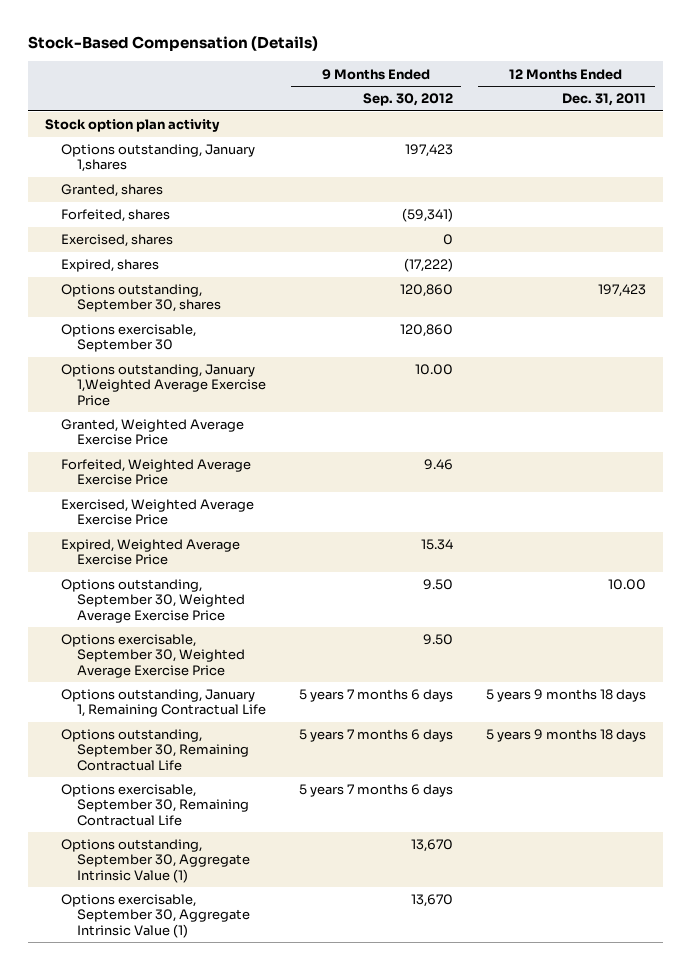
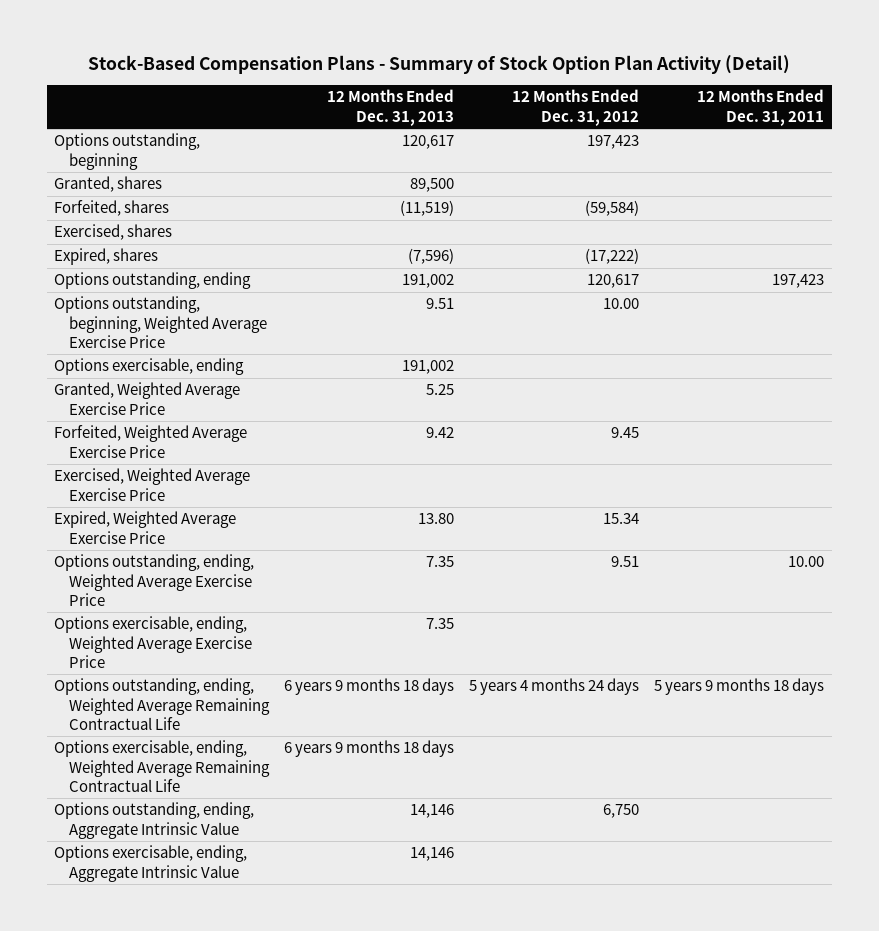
- Stock-Based Compensation (Details)
+ Stock-Based Compensation Plans - Summary of Stock Option Plan Activity (Detail)
- | 9 Months Ended Sep. 30, 2012 | 12 Months Ended Dec. 31, 2011
+ | 12 Months Ended Dec. 31, 2013 | 12 Months Ended Dec. 31, 2012 | 12 Months Ended Dec. 31, 2011
- Stock option plan activity
- Options outstanding, January 1,shares | 197,423 |
+ Options outstanding, beginning | 120,617 | 197,423 |
- Options outstanding, September 30, shares | 120,860 | 197,423
- Options exercisable, September 30 | 120,860 |
- Options outstanding, January 1,Weighted Average Exercise Price | 10.00 |
+ Options outstanding, ending | 191,002 | 120,617 | 197,423
+ Options outstanding, beginning, Weighted Average Exercise Price | 9.51 | 10.00 |
+ Options exercisable, ending | 191,002 | |
- Options outstanding, September 30, Weighted Average Exercise Price | 9.50 | 10.00
- Options exercisable, September 30, Weighted Average Exercise Price | 9.50 |
- Options outstanding, January 1, Remaining Contractual Life | 5 years 7 months 6 days | 5 years 9 months 18 days
- Options outstanding, September 30, Remaining Contractual Life | 5 years 7 months 6 days | 5 years 9 months 18 days
- Options exercisable, September 30, Remaining Contractual Life | 5 years 7 months 6 days |
- Options outstanding, September 30, Aggregate Intrinsic Value (1) | 13,670 |
- Options exercisable, September 30, Aggregate Intrinsic Value (1) | 13,670 |
+ Options outstanding, ending, Weighted Average Exercise Price | 7.35 | 9.51 | 10.00
+ Options exercisable, ending, Weighted Average Exercise Price | 7.35 | |
+ Options outstanding, ending, Weighted Average Remaining Contractual Life | 6 years 9 months 18 days | 5 years 4 months 24 days | 5 years 9 months 18 days
+ Options exercisable, ending, Weighted Average Remaining Contractual Life | 6 years 9 months 18 days | |
+ Options outstanding, ending, Aggregate Intrinsic Value | 14,146 | 6,750 |
+ Options exercisable, ending, Aggregate Intrinsic Value | 14,146 | |

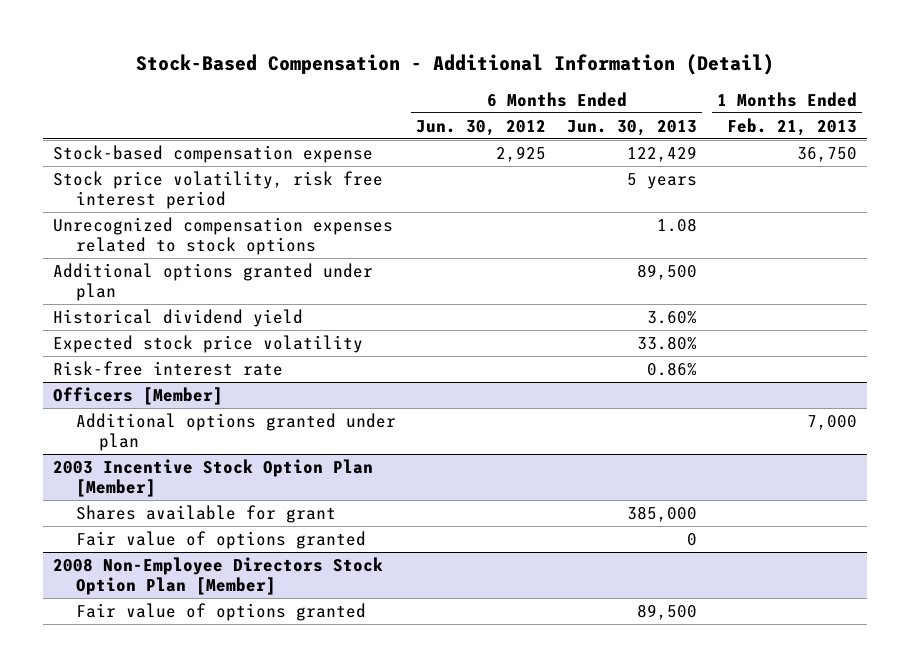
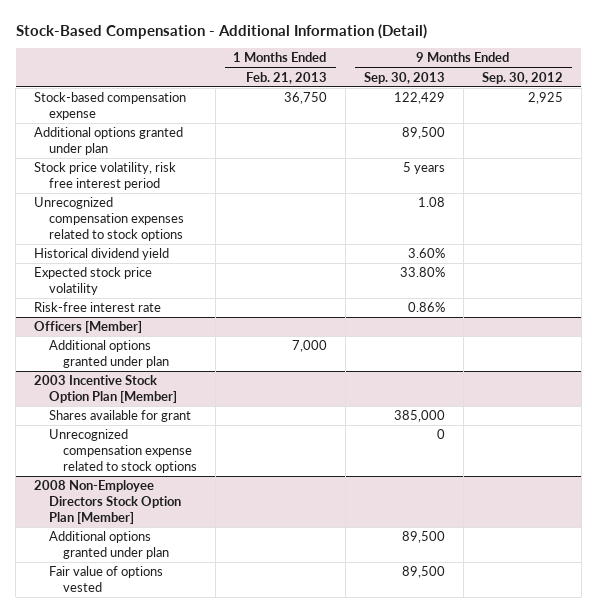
- | 6 Months Ended Jun. 30, 2012 | 6 Months Ended Jun. 30, 2013 | 1 Months Ended Feb. 21, 2013
+ | 1 Months Ended Feb. 21, 2013 | 9 Months Ended Sep. 30, 2013 | 9 Months Ended Sep. 30, 2012
moved up: Additional options granted under plan | | 89,500 |
@ 2003 Incentive Stock Option Plan [Member]
- Fair value of options granted | | 0 |
+ Unrecognized compensation expense related to stock options | | 0 |
@ 2008 Non-Employee Directors Stock Option Plan [Member]
- Fair value of options granted | | 89,500 |
+ Additional options granted under plan | | 89,500 |
+ Fair value of options vested | | 89,500 |

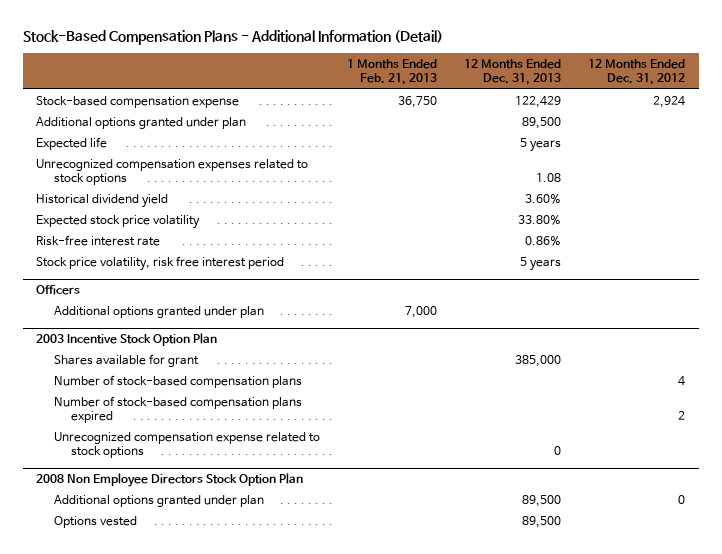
- Stock-Based Compensation - Additional Information (Detail)
+ Stock-Based Compensation Plans - Additional Information (Detail)
- | 1 Months Ended Feb. 21, 2013 | 9 Months Ended Sep. 30, 2013 | 9 Months Ended Sep. 30, 2012
+ | 1 Months Ended Feb. 21, 2013 | 12 Months Ended Dec. 31, 2013 | 12 Months Ended Dec. 31, 2012
+ Expected life | | 5 years |
- Officers [Member]
moved down: Stock price volatility, risk free interest period | | 5 years |
+ Officers
- 2003 Incentive Stock Option Plan [Member]
+ 2003 Incentive Stock Option Plan
+ Number of stock-based compensation plans | | | 4
+ Number of stock-based compensation plans expired | | | 2
- 2008 Non-Employee Directors Stock Option Plan [Member]
+ 2008 Non Employee Directors Stock Option Plan
- Fair value of options vested | | 89,500 |
+ Options vested | | 89,500 |

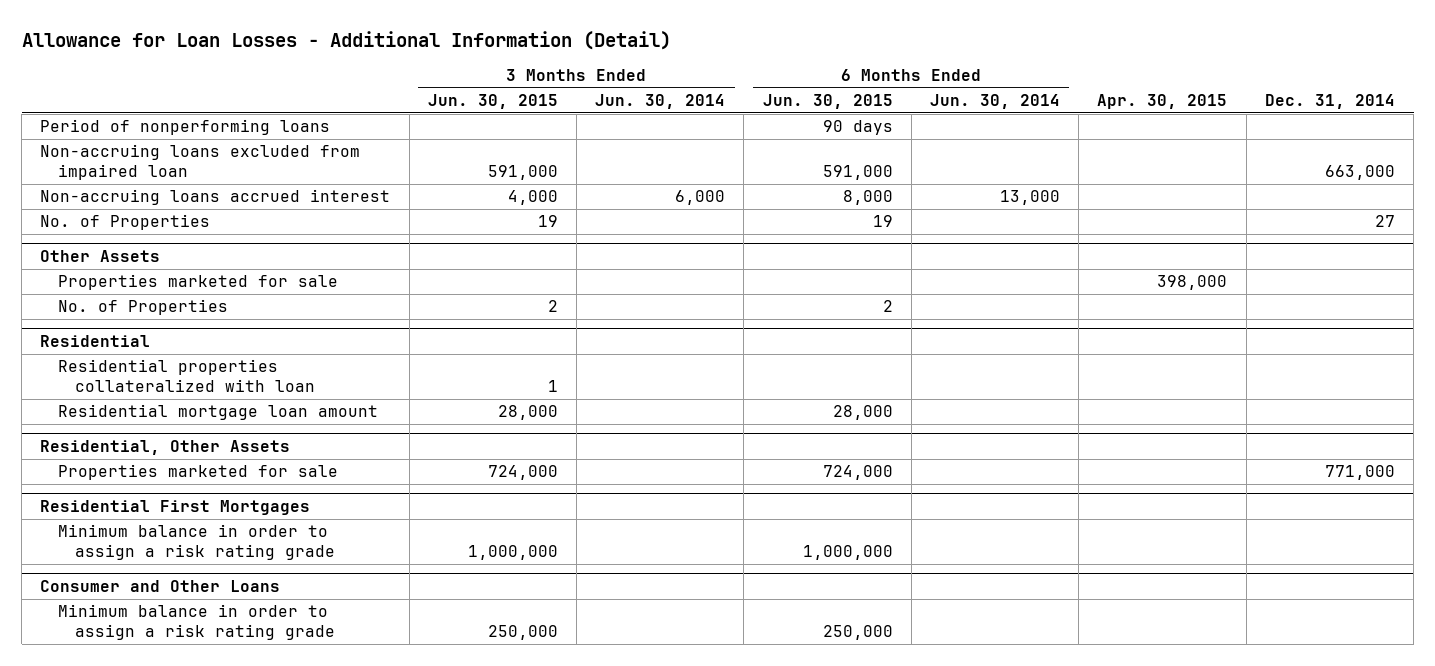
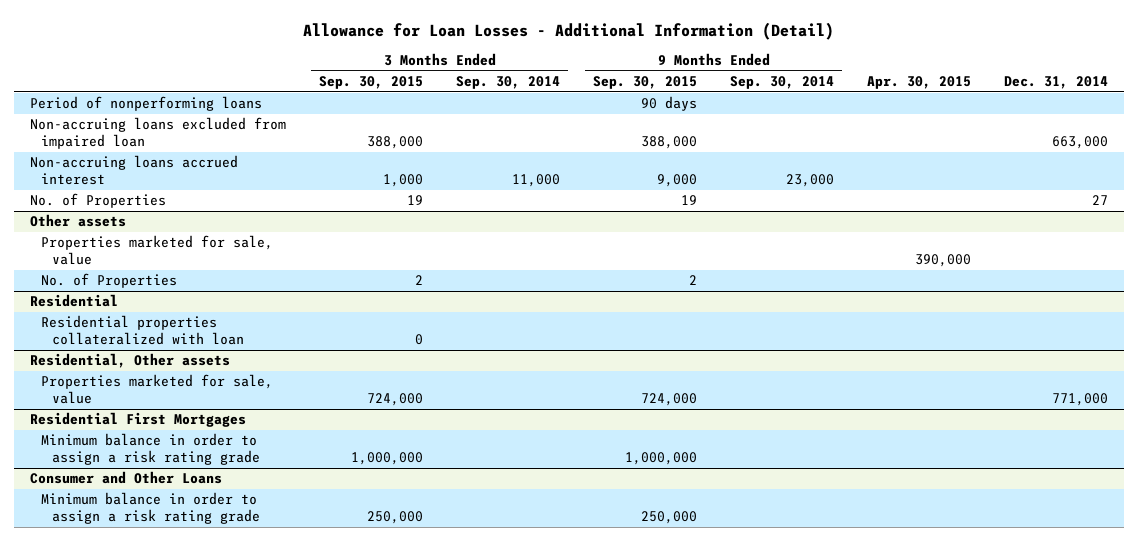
- | 3 Months Ended Jun. 30, 2015 | 3 Months Ended Jun. 30, 2014 | 6 Months Ended Jun. 30, 2015 | 6 Months Ended Jun. 30, 2014 | Apr. 30, 2015 | Dec. 31, 2014
+ | 3 Months Ended Sep. 30, 2015 | 3 Months Ended Sep. 30, 2014 | 9 Months Ended Sep. 30, 2015 | 9 Months Ended Sep. 30, 2014 | Apr. 30, 2015 | Dec. 31, 2014
- Other Assets
- Properties marketed for sale | | | | | 398,000 |
+ Other assets
+ Properties marketed for sale, value | | | | | 390,000 |
@ Residential
- Residential mortgage loan amount | 28,000 | | 28,000 | | |
- Residential, Other Assets
- Properties marketed for sale | 724,000 | | 724,000 | | | 771,000
+ Residential, Other assets
+ Properties marketed for sale, value | 724,000 | | 724,000 | | | 771,000

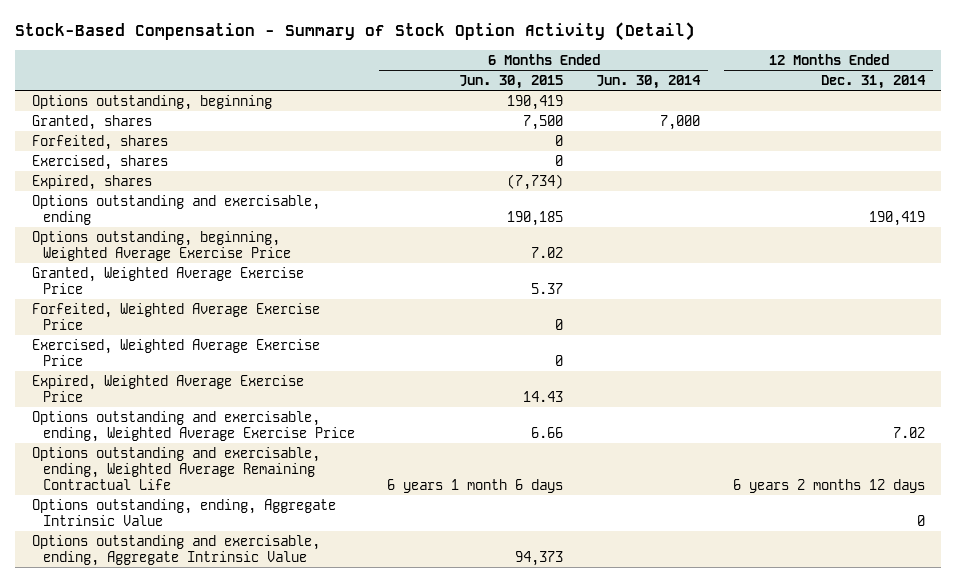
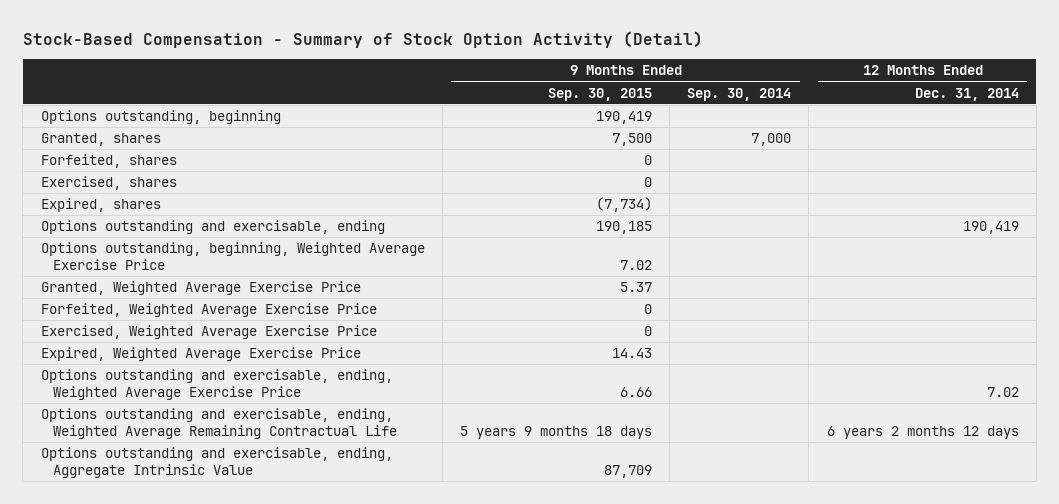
- | 6 Months Ended Jun. 30, 2015 | 6 Months Ended Jun. 30, 2014 | 12 Months Ended Dec. 31, 2014
+ | 9 Months Ended Sep. 30, 2015 | 9 Months Ended Sep. 30, 2014 | 12 Months Ended Dec. 31, 2014
- Options outstanding, ending, Aggregate Intrinsic Value | | | 0

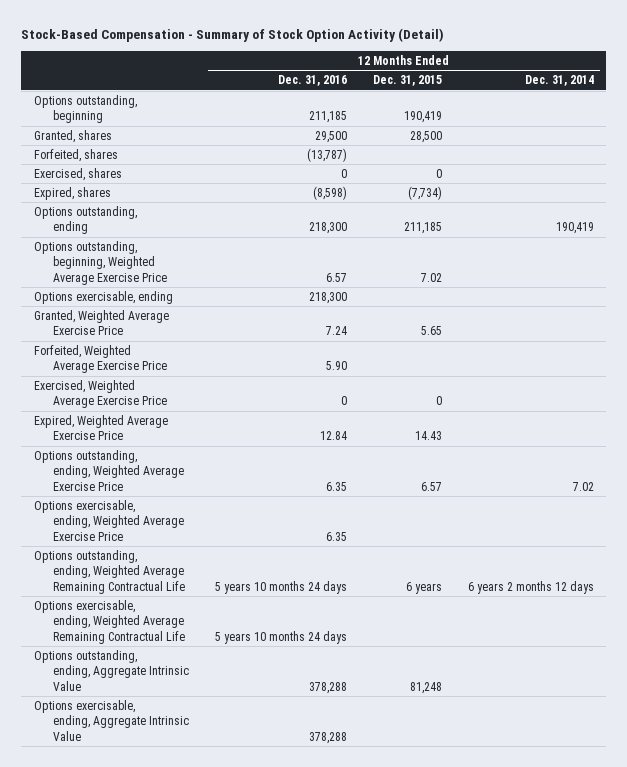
- | 9 Months Ended Sep. 30, 2015 | 9 Months Ended Sep. 30, 2014 | 12 Months Ended Dec. 31, 2014
+ | 12 Months Ended Dec. 31, 2016 | 12 Months Ended Dec. 31, 2015 | 12 Months Ended Dec. 31, 2014
- Options outstanding and exercisable, ending | 190,185 | | 190,419
+ Options outstanding, ending | 218,300 | 211,185 | 190,419
+ Options exercisable, ending | 218,300 | |
- Options outstanding and exercisable, ending, Weighted Average Exercise Price | 6.66 | | 7.02
- Options outstanding and exercisable, ending, Weighted Average Remaining Contractual Life | 5 years 9 months 18 days | | 6 years 2 months 12 days
- Options outstanding and exercisable, ending, Aggregate Intrinsic Value | 87,709 | |
+ Options outstanding, ending, Weighted Average Exercise Price | 6.35 | 6.57 | 7.02
+ Options exercisable, ending, Weighted Average Exercise Price | 6.35 | |
+ Options outstanding, ending, Weighted Average Remaining Contractual Life | 5 years 10 months 24 days | 6 years | 6 years 2 months 12 days
+ Options exercisable, ending, Weighted Average Remaining Contractual Life | 5 years 10 months 24 days | |
+ Options outstanding, ending, Aggregate Intrinsic Value | 378,288 | 81,248 |
+ Options exercisable, ending, Aggregate Intrinsic Value | 378,288 | |

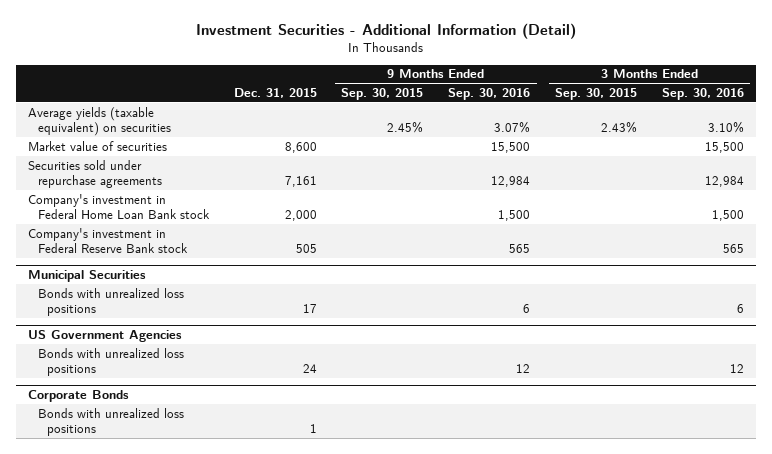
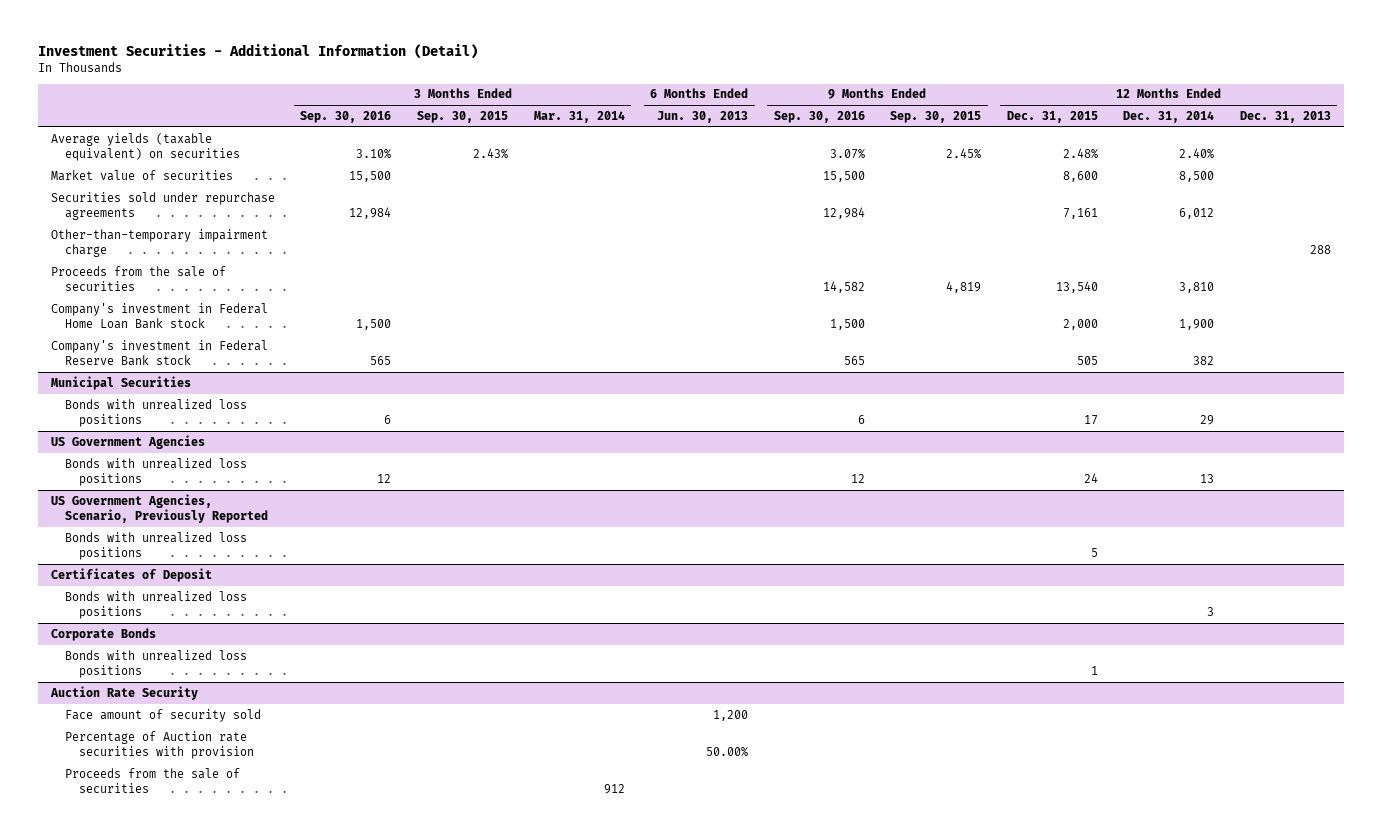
- | Dec. 31, 2015 | 9 Months Ended Sep. 30, 2015 | 9 Months Ended Sep. 30, 2016 | 3 Months Ended Sep. 30, 2015 | 3 Months Ended Sep. 30, 2016
+ | 3 Months Ended Sep. 30, 2016 | 3 Months Ended Sep. 30, 2015 | 3 Months Ended Mar. 31, 2014 | 6 Months Ended Jun. 30, 2013 | 9 Months Ended Sep. 30, 2016 | 9 Months Ended Sep. 30, 2015 | 12 Months Ended Dec. 31, 2015 | 12 Months Ended Dec. 31, 2014 | 12 Months Ended Dec. 31, 2013
+ Other-than-temporary impairment charge | | | | | | | | | 288
+ Proceeds from the sale of securities | | | | | 14,582 | 4,819 | 13,540 | 3,810 |
+ US Government Agencies, Scenario, Previously Reported
+ Bonds with unrealized loss positions | | | | | | | 5 | |
+ Certificates of Deposit
+ Bonds with unrealized loss positions | | | | | | | | 3 |
+ Auction Rate Security
+ Face amount of security sold | | | | 1,200 | | | | |
+ Percentage of Auction rate securities with provision | | | | 50.00% | | | | |
+ Proceeds from the sale of securities | | | 912 | | | | | |

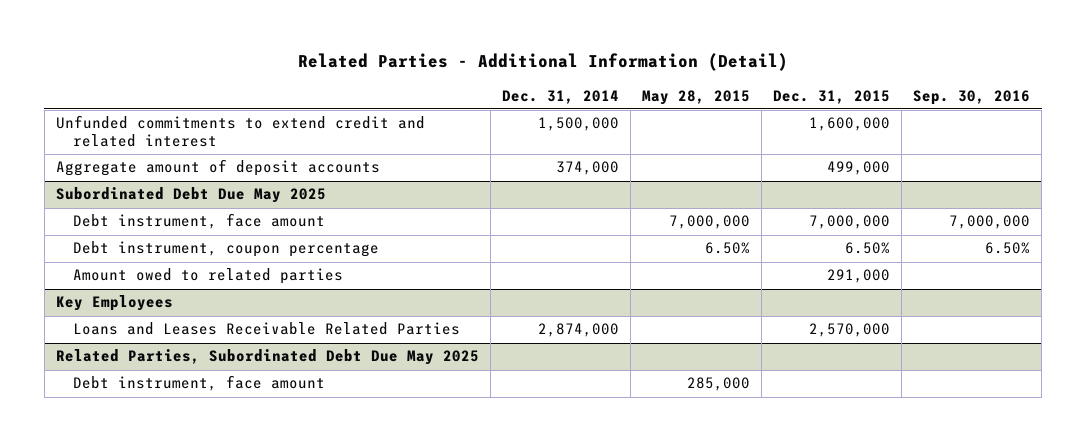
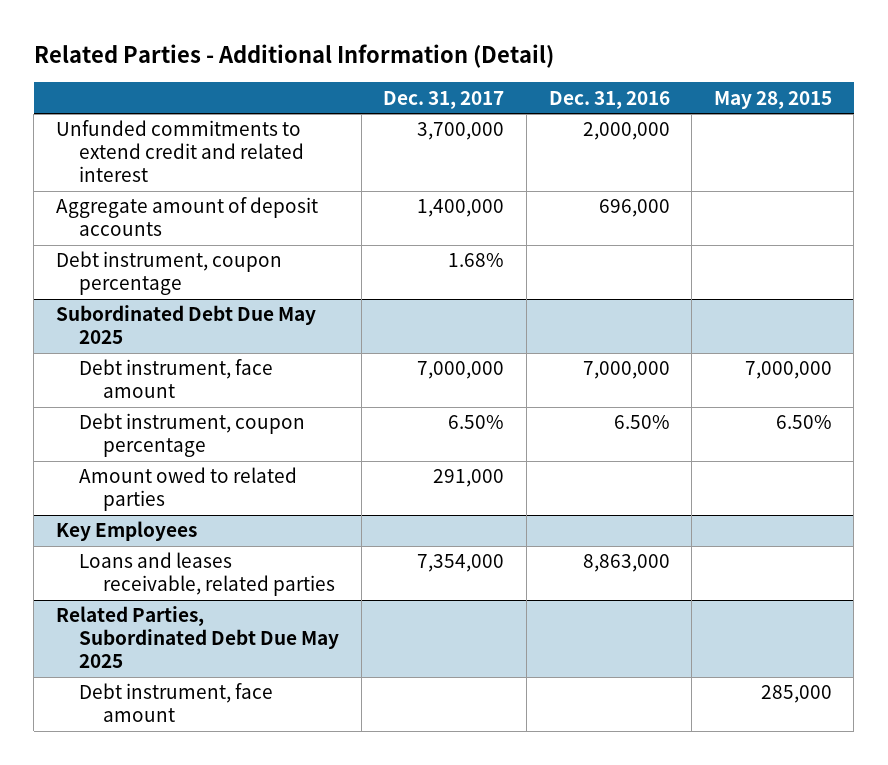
- | Dec. 31, 2014 | May 28, 2015 | Dec. 31, 2015 | Sep. 30, 2016
+ | Dec. 31, 2017 | Dec. 31, 2016 | May 28, 2015
+ Debt instrument, coupon percentage | 1.68% | |
@ Key Employees
- Loans and Leases Receivable Related Parties | 2,874,000 | | 2,570,000 |
+ Loans and leases receivable, related parties | 7,354,000 | 8,863,000 |

